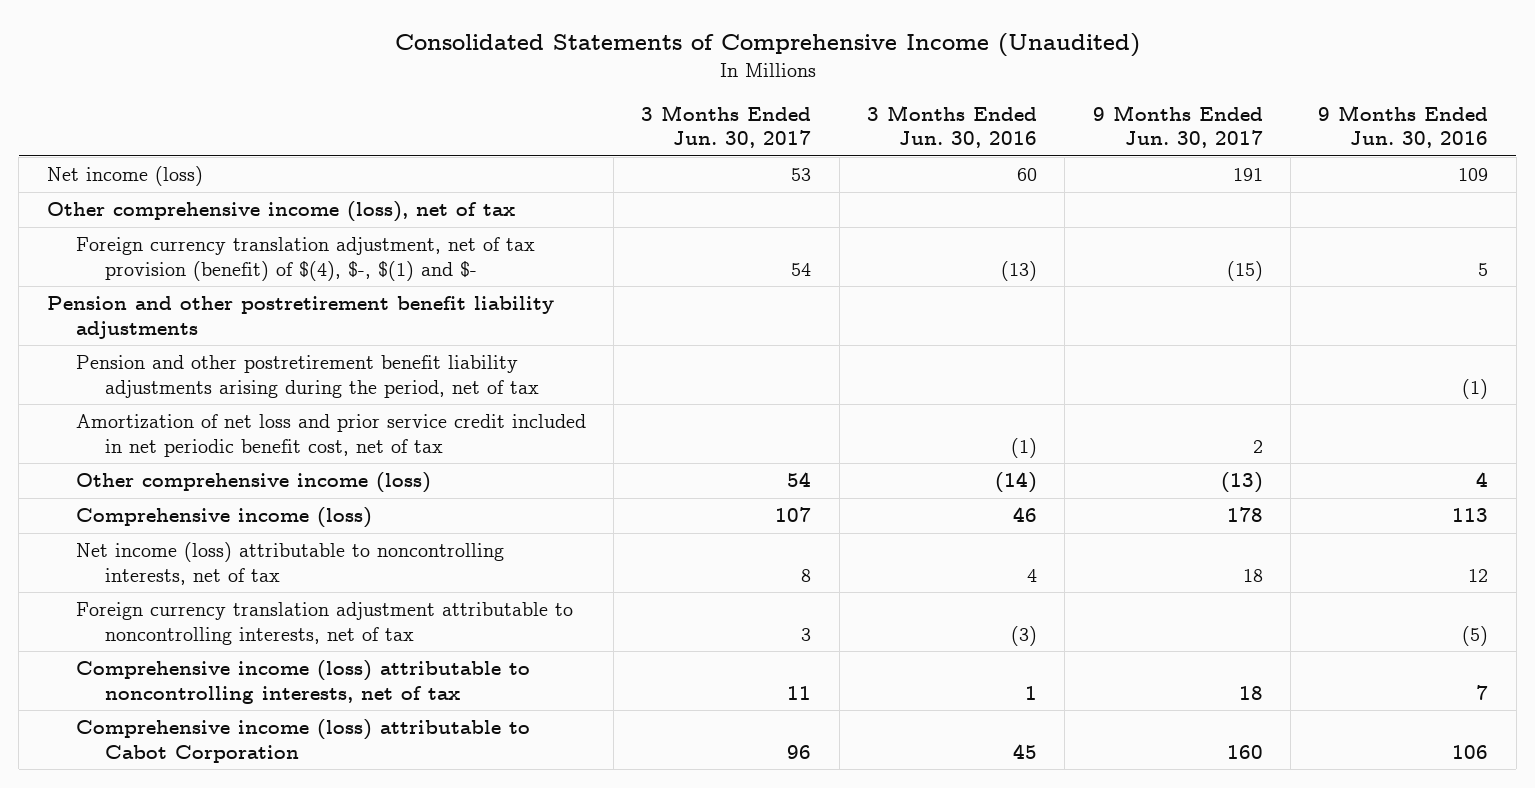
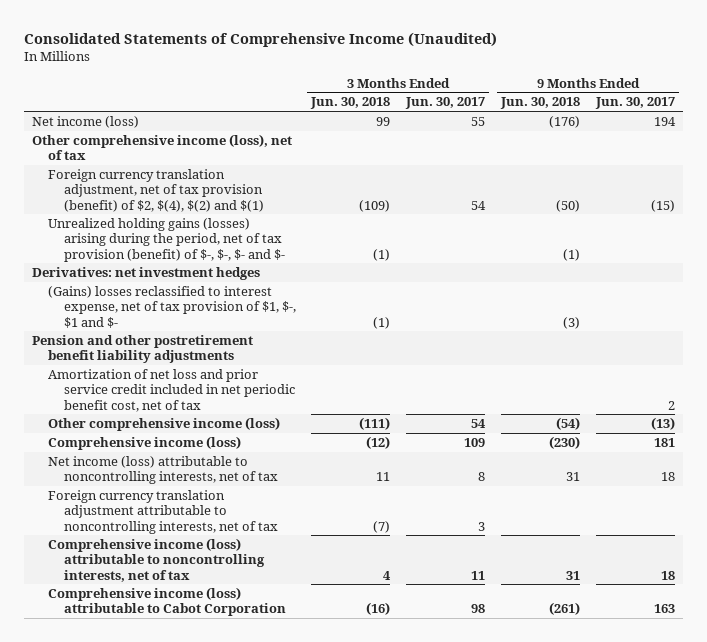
- | 3 Months Ended Jun. 30, 2017 | 3 Months Ended Jun. 30, 2016 | 9 Months Ended Jun. 30, 2017 | 9 Months Ended Jun. 30, 2016
+ | 3 Months Ended Jun. 30, 2018 | 3 Months Ended Jun. 30, 2017 | 9 Months Ended Jun. 30, 2018 | 9 Months Ended Jun. 30, 2017
- Net income (loss) | 53 | 60 | 191 | 109
+ Net income (loss) | 99 | 55 | (176) | 194
- Foreign currency translation adjustment, net of tax provision (benefit) of $(4), $-, $(1) and $- | 54 | (13) | (15) | 5
+ Foreign currency translation adjustment, net of tax provision (benefit) of $2, $(4), $(2) and $(1) | (109) | 54 | (50) | (15)
+ Unrealized holding gains (losses) arising during the period, net of tax provision (benefit) of $-, $-, $- and $- | (1) | | (1) |
+ Derivatives: net investment hedges
+ (Gains) losses reclassified to interest expense, net of tax provision of $1, $-, $1 and $- | (1) | | (3) |
- Pension and other postretirement benefit liability adjustments arising during the period, net of tax | | | | (1)
- Comprehensive income (loss) | 107 | 46 | 178 | 113
+ Comprehensive income (loss) | (12) | 109 | (230) | 181
- Comprehensive income (loss) attributable to Cabot Corporation | 96 | 45 | 160 | 106
+ Comprehensive income (loss) attributable to Cabot Corporation | (16) | 98 | (261) | 163

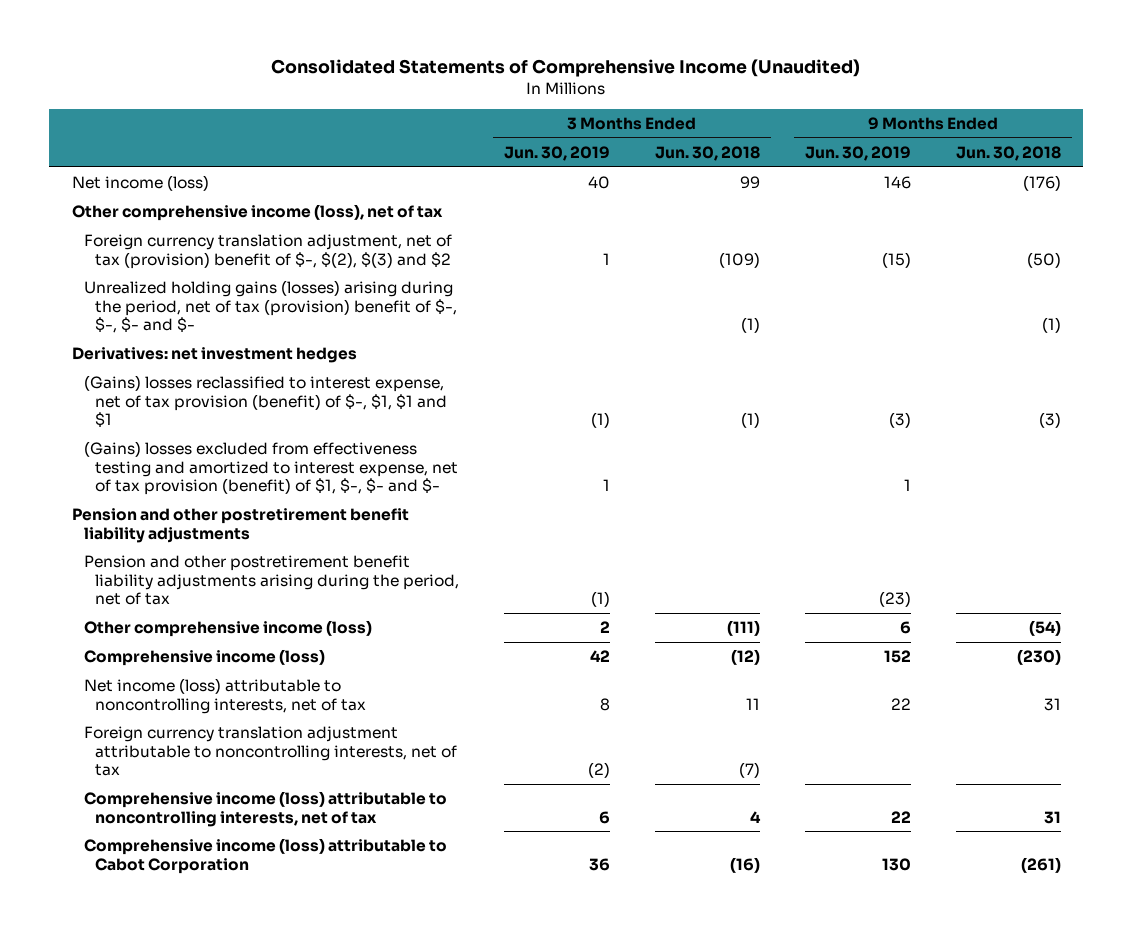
- | 3 Months Ended Jun. 30, 2018 | 3 Months Ended Jun. 30, 2017 | 9 Months Ended Jun. 30, 2018 | 9 Months Ended Jun. 30, 2017
+ | 3 Months Ended Jun. 30, 2019 | 3 Months Ended Jun. 30, 2018 | 9 Months Ended Jun. 30, 2019 | 9 Months Ended Jun. 30, 2018
- Foreign currency translation adjustment, net of tax provision (benefit) of $2, $(4), $(2) and $(1) | (109) | 54 | (50) | (15)
- Unrealized holding gains (losses) arising during the period, net of tax provision (benefit) of $-, $-, $- and $- | (1) | | (1) |
+ Foreign currency translation adjustment, net of tax (provision) benefit of $-, $(2), $(3) and $2 | 1 | (109) | (15) | (50)
+ Unrealized holding gains (losses) arising during the period, net of tax (provision) benefit of $-, $-, $- and $- | | (1) | | (1)
- (Gains) losses reclassified to interest expense, net of tax provision of $1, $-, $1 and $- | (1) | | (3) |
+ (Gains) losses reclassified to interest expense, net of tax provision (benefit) of $-, $1, $1 and $1 | (1) | (1) | (3) | (3)
+ (Gains) losses excluded from effectiveness testing and amortized to interest expense, net of tax provision (benefit) of $1, $-, $- and $- | 1 | | 1 |
- Amortization of net loss and prior service credit included in net periodic benefit cost, net of tax | | | | 2
+ Pension and other postretirement benefit liability adjustments arising during the period, net of tax | (1) | | (23) |

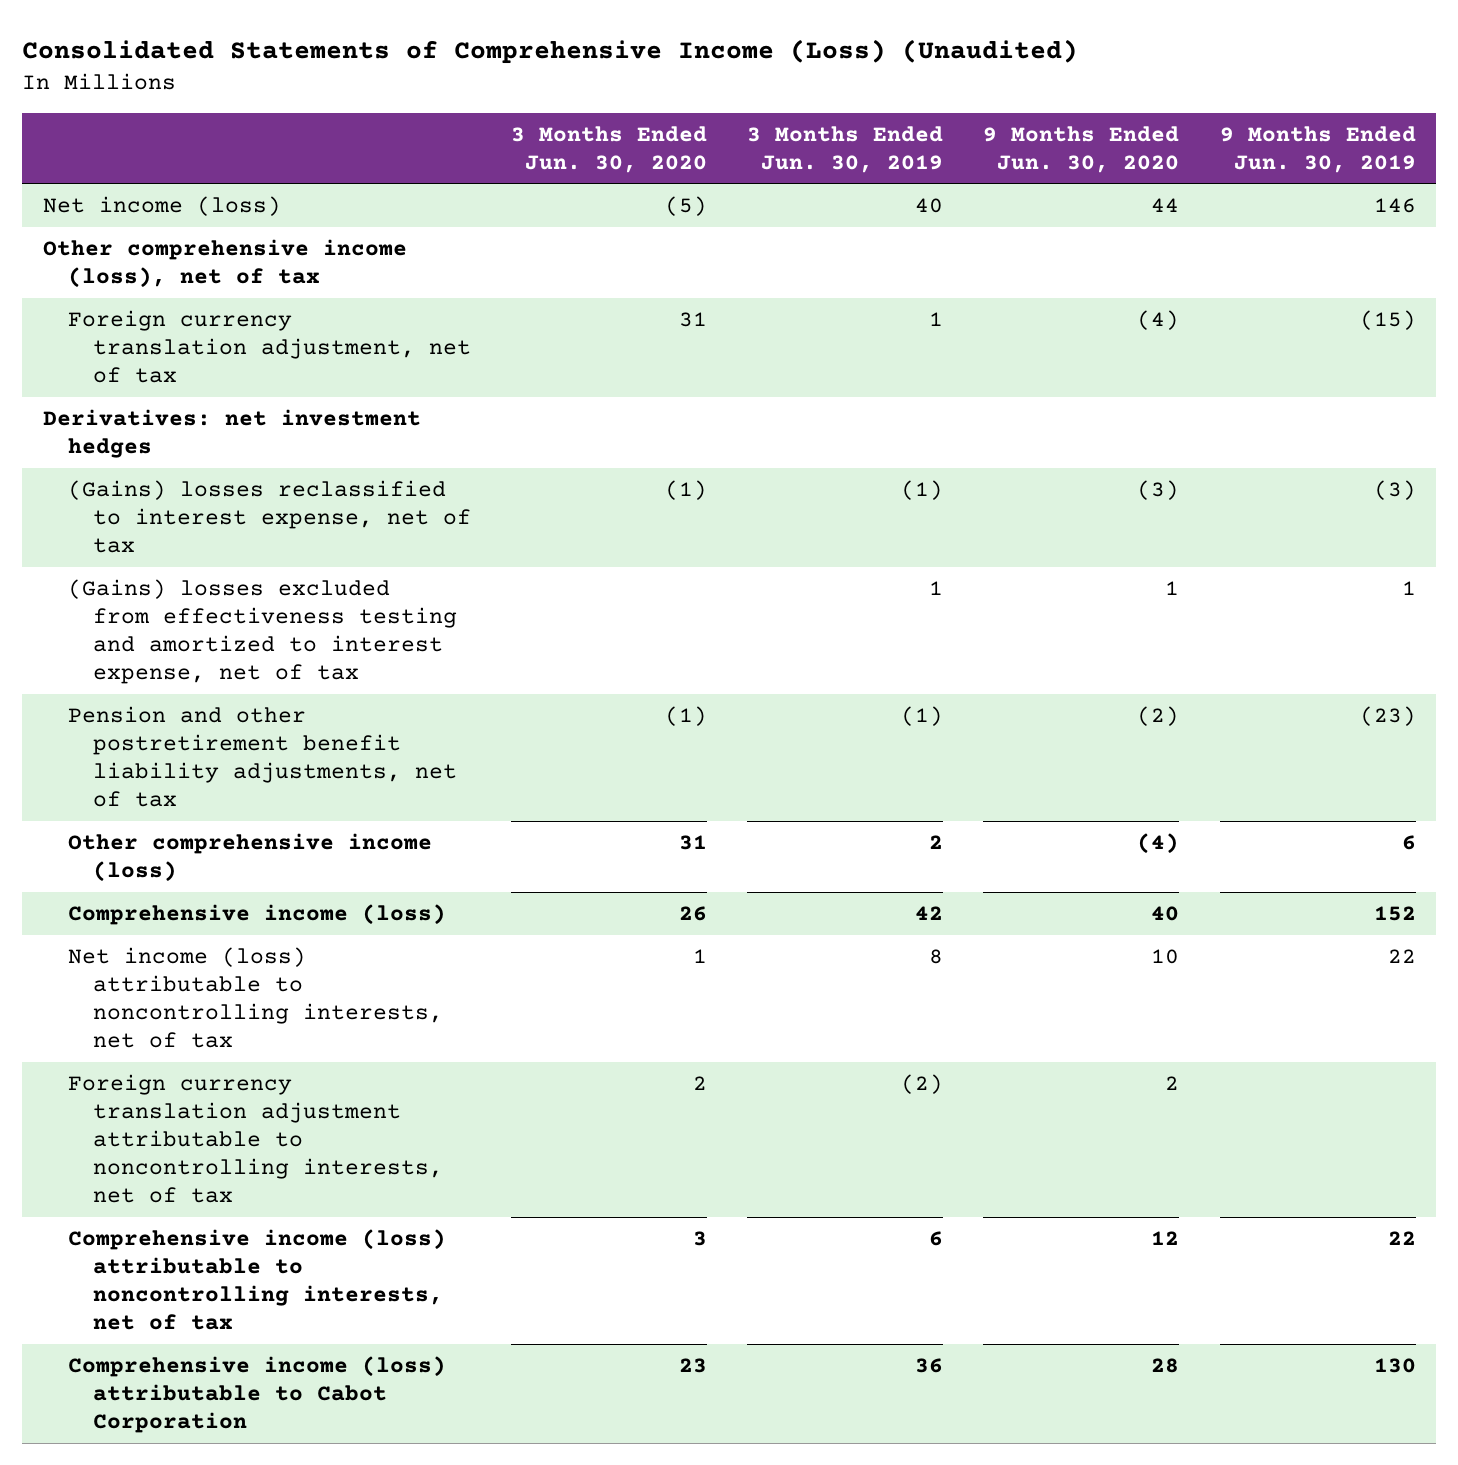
- Consolidated Statements of Comprehensive Income (Unaudited)
+ Consolidated Statements of Comprehensive Income (Loss) (Unaudited)
- | 3 Months Ended Jun. 30, 2019 | 3 Months Ended Jun. 30, 2018 | 9 Months Ended Jun. 30, 2019 | 9 Months Ended Jun. 30, 2018
+ | 3 Months Ended Jun. 30, 2020 | 3 Months Ended Jun. 30, 2019 | 9 Months Ended Jun. 30, 2020 | 9 Months Ended Jun. 30, 2019
- Foreign currency translation adjustment, net of tax (provision) benefit of $-, $(2), $(3) and $2 | 1 | (109) | (15) | (50)
- Unrealized holding gains (losses) arising during the period, net of tax (provision) benefit of $-, $-, $- and $- | | (1) | | (1)
+ Foreign currency translation adjustment, net of tax | 31 | 1 | (4) | (15)
- (Gains) losses reclassified to interest expense, net of tax provision (benefit) of $-, $1, $1 and $1 | (1) | (1) | (3) | (3)
- (Gains) losses excluded from effectiveness testing and amortized to interest expense, net of tax provision (benefit) of $1, $-, $- and $- | 1 | | 1 |
- Pension and other postretirement benefit liability adjustments
- Pension and other postretirement benefit liability adjustments arising during the period, net of tax | (1) | | (23) |
+ (Gains) losses reclassified to interest expense, net of tax | (1) | (1) | (3) | (3)
+ (Gains) losses excluded from effectiveness testing and amortized to interest expense, net of tax | | 1 | 1 | 1
+ Pension and other postretirement benefit liability adjustments, net of tax | (1) | (1) | (2) | (23)

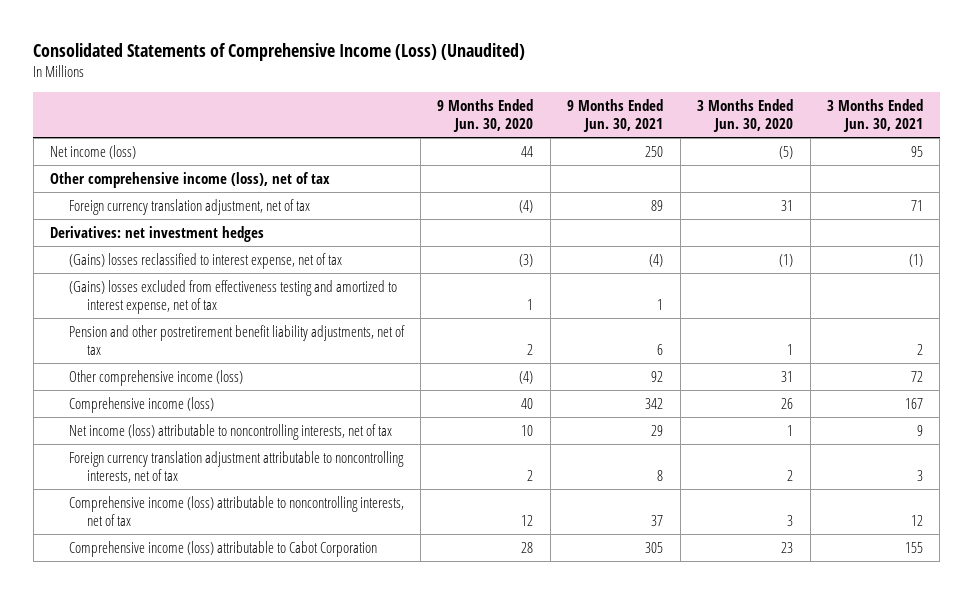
- | 3 Months Ended Jun. 30, 2020 | 3 Months Ended Jun. 30, 2019 | 9 Months Ended Jun. 30, 2020 | 9 Months Ended Jun. 30, 2019
+ | 9 Months Ended Jun. 30, 2020 | 9 Months Ended Jun. 30, 2021 | 3 Months Ended Jun. 30, 2020 | 3 Months Ended Jun. 30, 2021
- Pension and other postretirement benefit liability adjustments, net of tax | (1) | (1) | (2) | (23)
+ Pension and other postretirement benefit liability adjustments, net of tax | 2 | 6 | 1 | 2

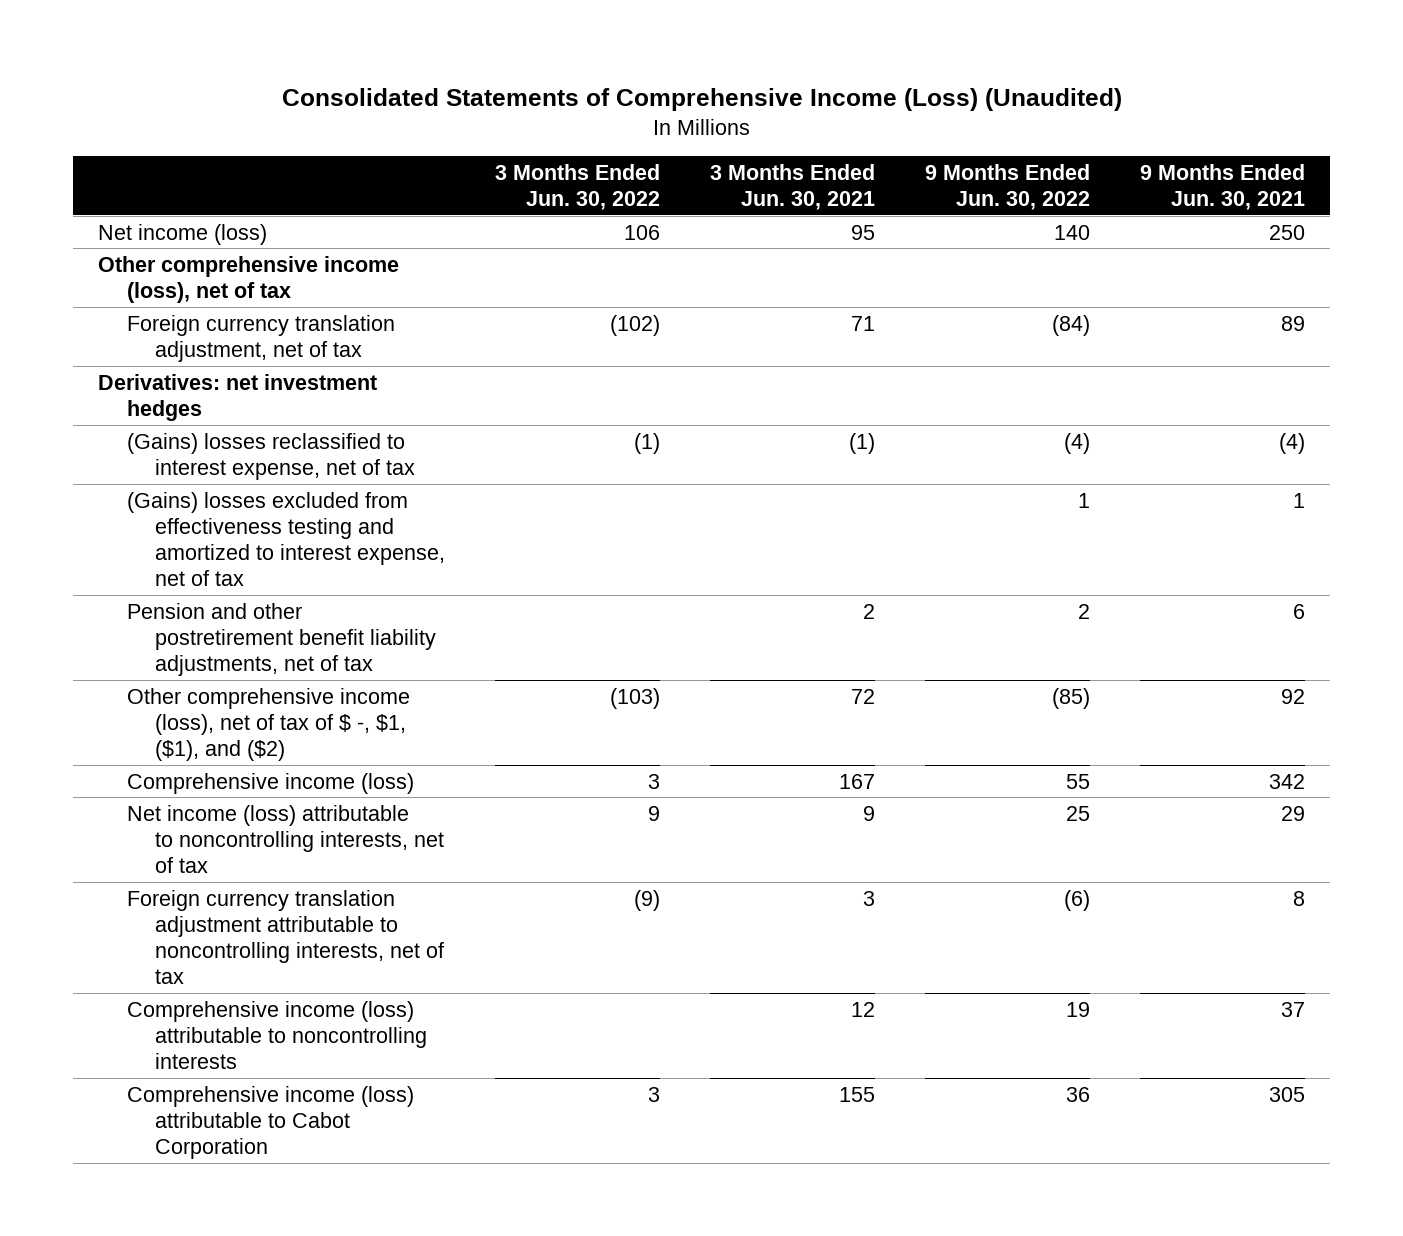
- | 9 Months Ended Jun. 30, 2020 | 9 Months Ended Jun. 30, 2021 | 3 Months Ended Jun. 30, 2020 | 3 Months Ended Jun. 30, 2021
+ | 3 Months Ended Jun. 30, 2022 | 3 Months Ended Jun. 30, 2021 | 9 Months Ended Jun. 30, 2022 | 9 Months Ended Jun. 30, 2021
- Other comprehensive income (loss) | (4) | 92 | 31 | 72
+ Other comprehensive income (loss), net of tax of $ -, $1, ($1), and ($2) | (103) | 72 | (85) | 92
- Comprehensive income (loss) attributable to noncontrolling interests, net of tax | 12 | 37 | 3 | 12
+ Comprehensive income (loss) attributable to noncontrolling interests | | 12 | 19 | 37

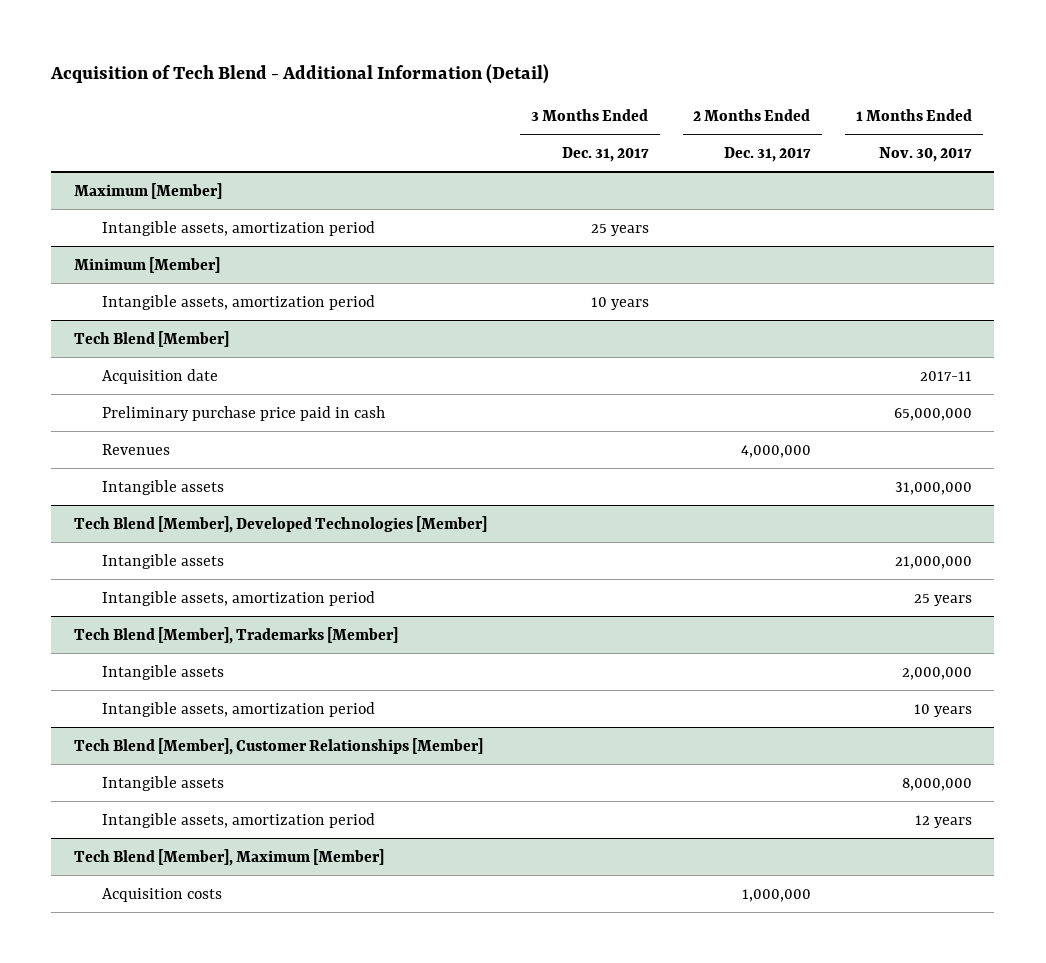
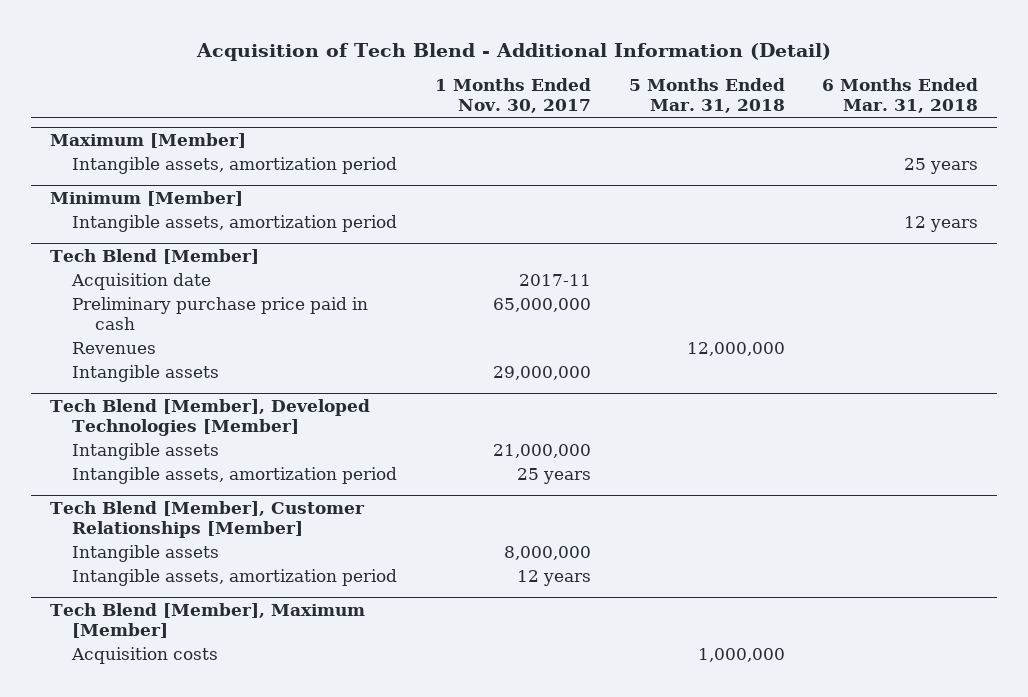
- | 3 Months Ended Dec. 31, 2017 | 2 Months Ended Dec. 31, 2017 | 1 Months Ended Nov. 30, 2017
+ | 1 Months Ended Nov. 30, 2017 | 5 Months Ended Mar. 31, 2018 | 6 Months Ended Mar. 31, 2018
@ Tech Blend [Member]
- Intangible assets | | | 31,000,000
+ Intangible assets | 29,000,000 | |
- Tech Blend [Member], Trademarks [Member]
- Intangible assets | | | 2,000,000
- Intangible assets, amortization period | | | 10 years

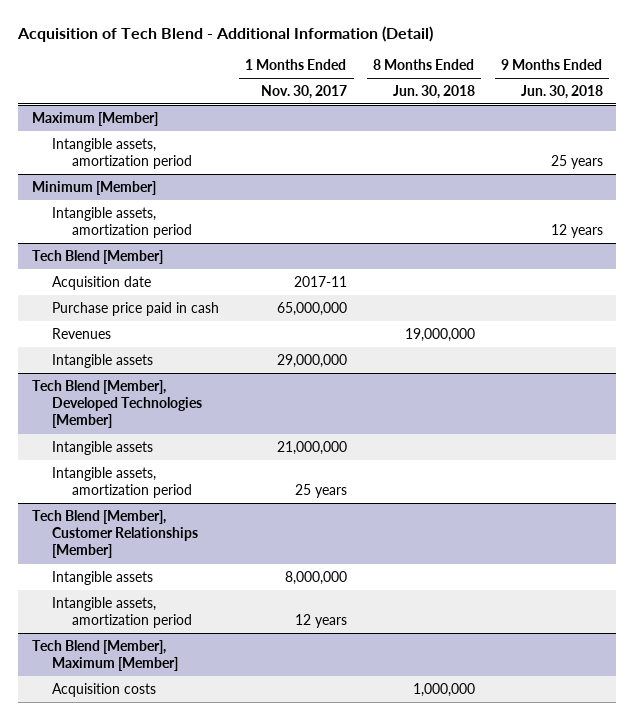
- | 1 Months Ended Nov. 30, 2017 | 5 Months Ended Mar. 31, 2018 | 6 Months Ended Mar. 31, 2018
+ | 1 Months Ended Nov. 30, 2017 | 8 Months Ended Jun. 30, 2018 | 9 Months Ended Jun. 30, 2018
@ Tech Blend [Member]
- Preliminary purchase price paid in cash | 65,000,000 | |
+ Purchase price paid in cash | 65,000,000 | |

